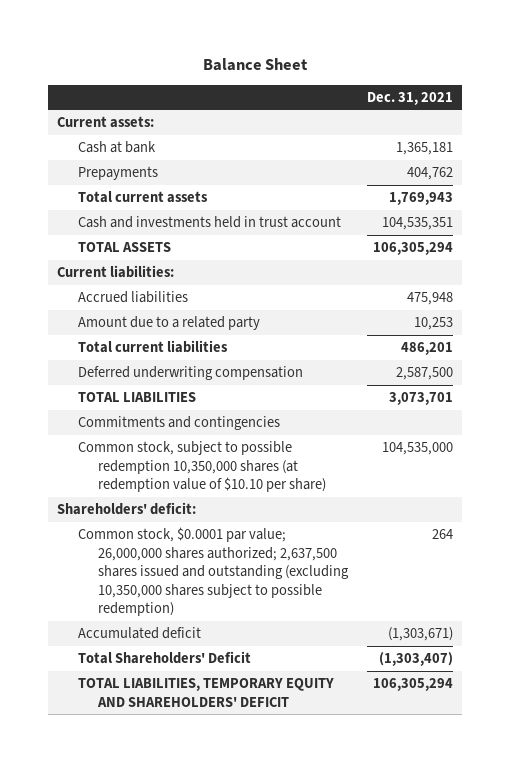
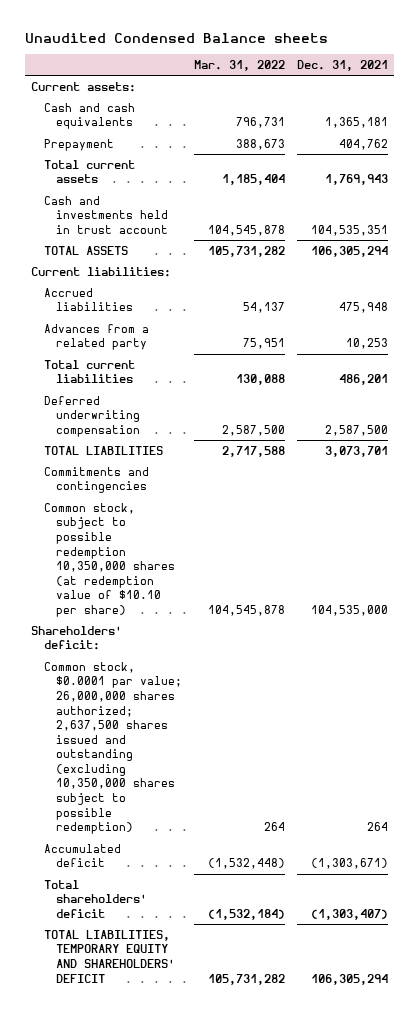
- Balance Sheet
+ Unaudited Condensed Balance sheets
- | Dec. 31, 2021
+ | Mar. 31, 2022 | Dec. 31, 2021
- Cash at bank | 1,365,181
- Prepayments | 404,762
+ Cash and cash equivalents | 796,731 | 1,365,181
+ Prepayment | 388,673 | 404,762
- Amount due to a related party | 10,253
+ Advances from a related party | 75,951 | 10,253
- Total Shareholders' Deficit | (1,303,407)
+ Total shareholders' deficit | (1,532,184) | (1,303,407)

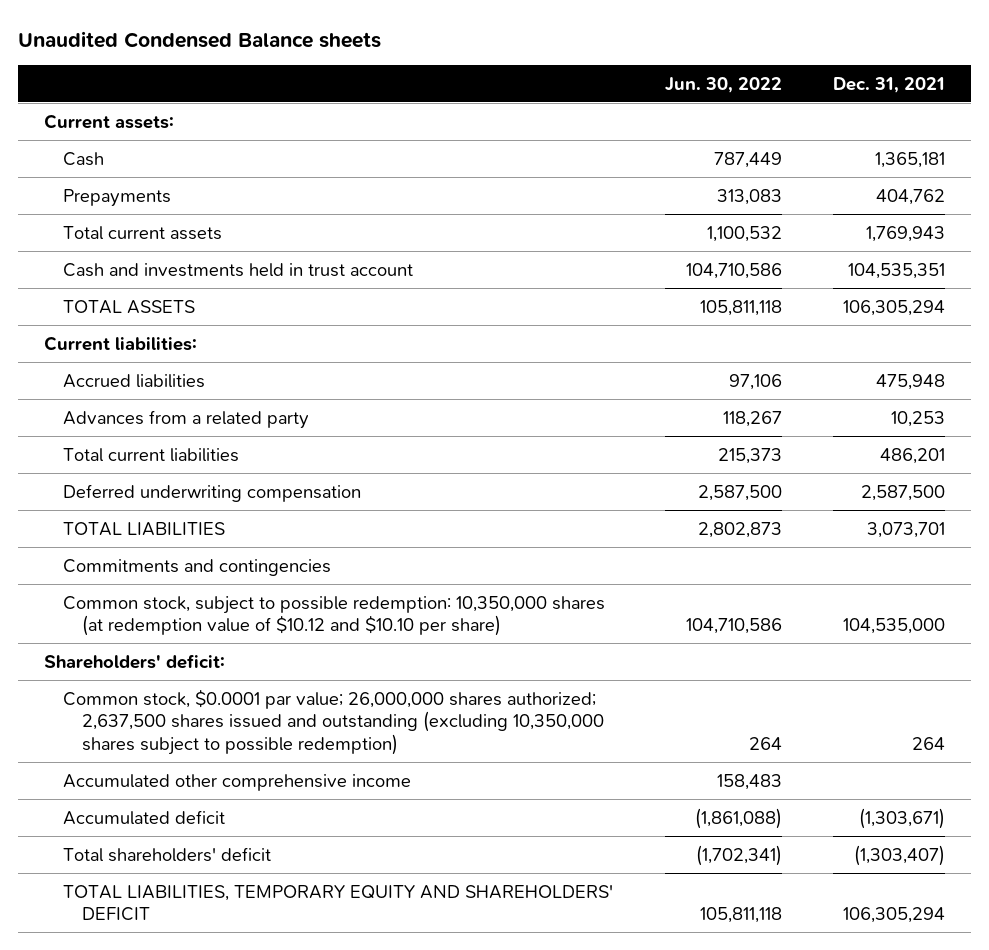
- | Mar. 31, 2022 | Dec. 31, 2021
+ | Jun. 30, 2022 | Dec. 31, 2021
- Cash and cash equivalents | 796,731 | 1,365,181
- Prepayment | 388,673 | 404,762
+ Cash | 787,449 | 1,365,181
+ Prepayments | 313,083 | 404,762
- Common stock, subject to possible redemption 10,350,000 shares (at redemption value of $10.10 per share) | 104,545,878 | 104,535,000
+ Common stock, subject to possible redemption: 10,350,000 shares (at redemption value of $10.12 and $10.10 per share) | 104,710,586 | 104,535,000
+ Accumulated other comprehensive income | 158,483 |

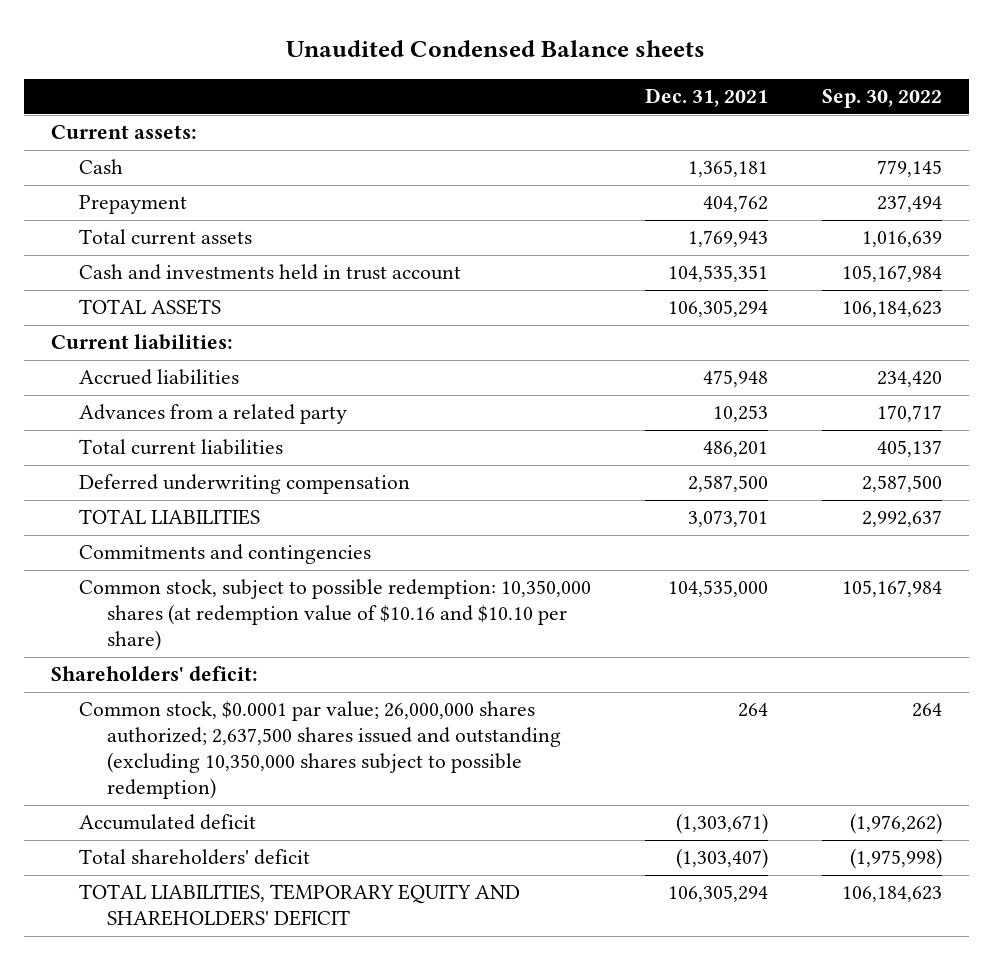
- | Jun. 30, 2022 | Dec. 31, 2021
+ | Dec. 31, 2021 | Sep. 30, 2022
- Prepayments | 313,083 | 404,762
+ Prepayment | 404,762 | 237,494
- Common stock, subject to possible redemption: 10,350,000 shares (at redemption value of $10.12 and $10.10 per share) | 104,710,586 | 104,535,000
+ Common stock, subject to possible redemption: 10,350,000 shares (at redemption value of $10.16 and $10.10 per share) | 104,535,000 | 105,167,984
- Accumulated other comprehensive income | 158,483 |

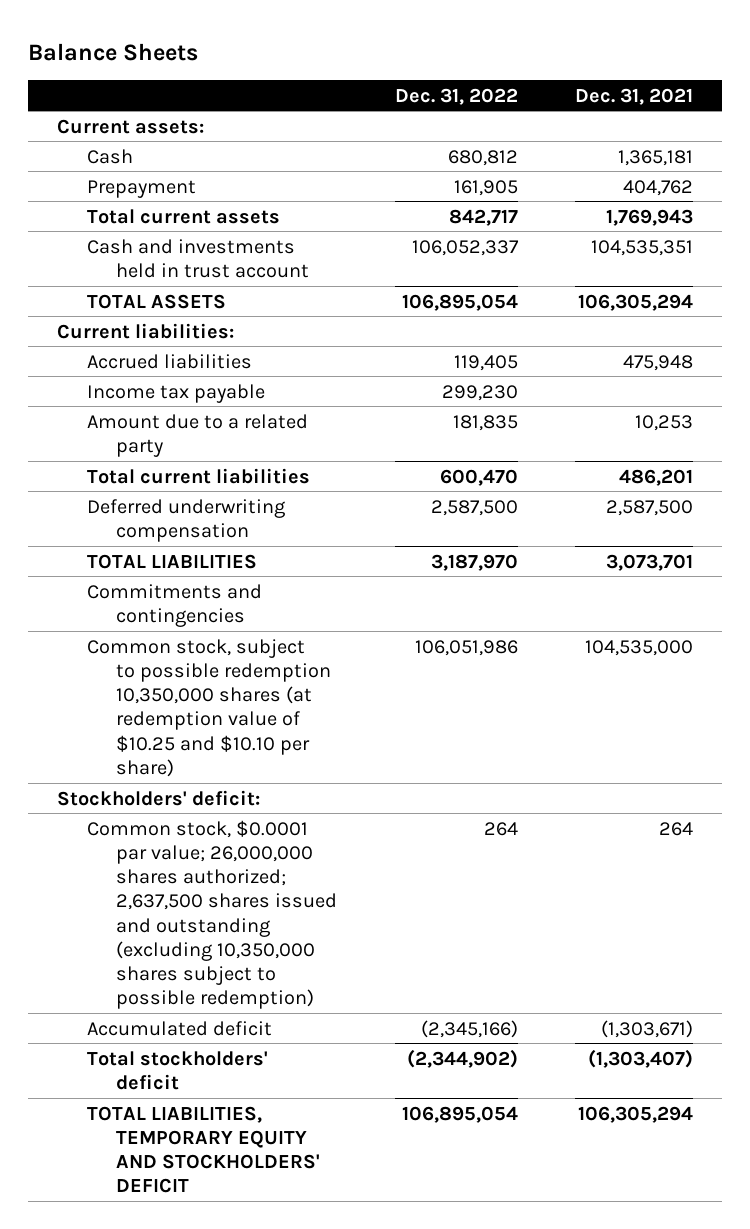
- Unaudited Condensed Balance sheets
+ Balance Sheets
- | Dec. 31, 2021 | Sep. 30, 2022
+ | Dec. 31, 2022 | Dec. 31, 2021
- Advances from a related party | 10,253 | 170,717
+ Income tax payable | 299,230 |
+ Amount due to a related party | 181,835 | 10,253
- Common stock, subject to possible redemption: 10,350,000 shares (at redemption value of $10.16 and $10.10 per share) | 104,535,000 | 105,167,984
- Shareholders' deficit:
+ Common stock, subject to possible redemption 10,350,000 shares (at redemption value of $10.25 and $10.10 per share) | 106,051,986 | 104,535,000
+ Stockholders' deficit:
- Total shareholders' deficit | (1,303,407) | (1,975,998)
- TOTAL LIABILITIES, TEMPORARY EQUITY AND SHAREHOLDERS' DEFICIT | 106,305,294 | 106,184,623
+ Total stockholders' deficit | (2,344,902) | (1,303,407)
+ TOTAL LIABILITIES, TEMPORARY EQUITY AND STOCKHOLDERS' DEFICIT | 106,895,054 | 106,305,294

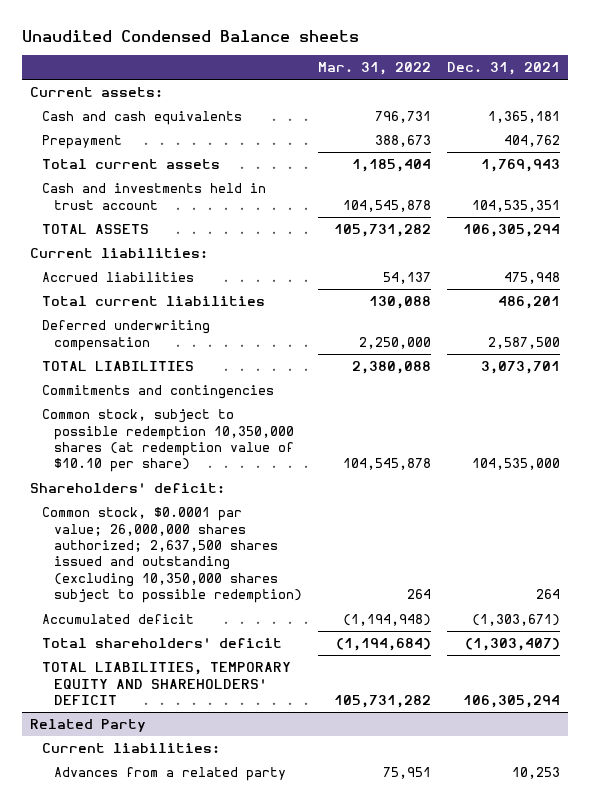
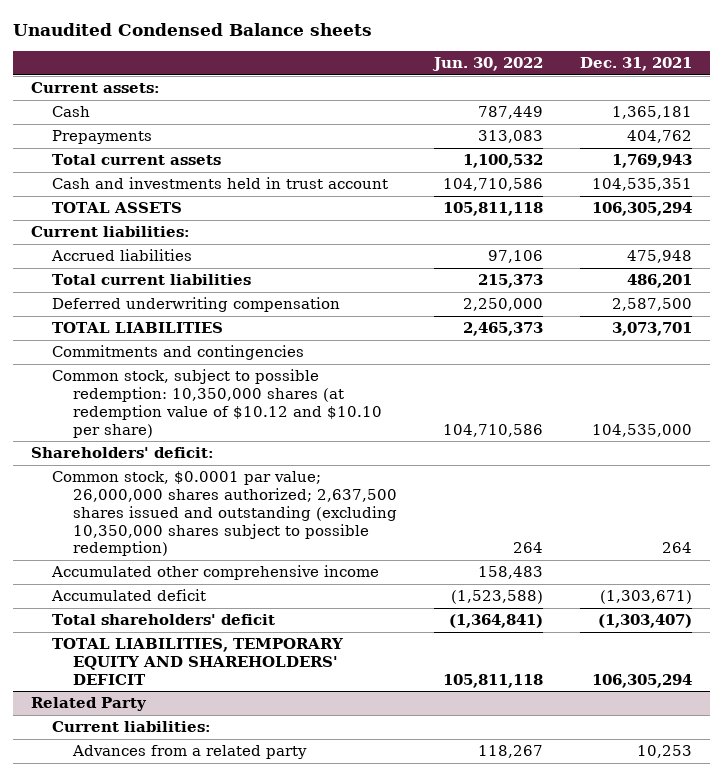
- | Mar. 31, 2022 | Dec. 31, 2021
+ | Jun. 30, 2022 | Dec. 31, 2021
- Cash and cash equivalents | 796,731 | 1,365,181
- Prepayment | 388,673 | 404,762
+ Cash | 787,449 | 1,365,181
+ Prepayments | 313,083 | 404,762
- Common stock, subject to possible redemption 10,350,000 shares (at redemption value of $10.10 per share) | 104,545,878 | 104,535,000
+ Common stock, subject to possible redemption: 10,350,000 shares (at redemption value of $10.12 and $10.10 per share) | 104,710,586 | 104,535,000
+ Accumulated other comprehensive income | 158,483 |

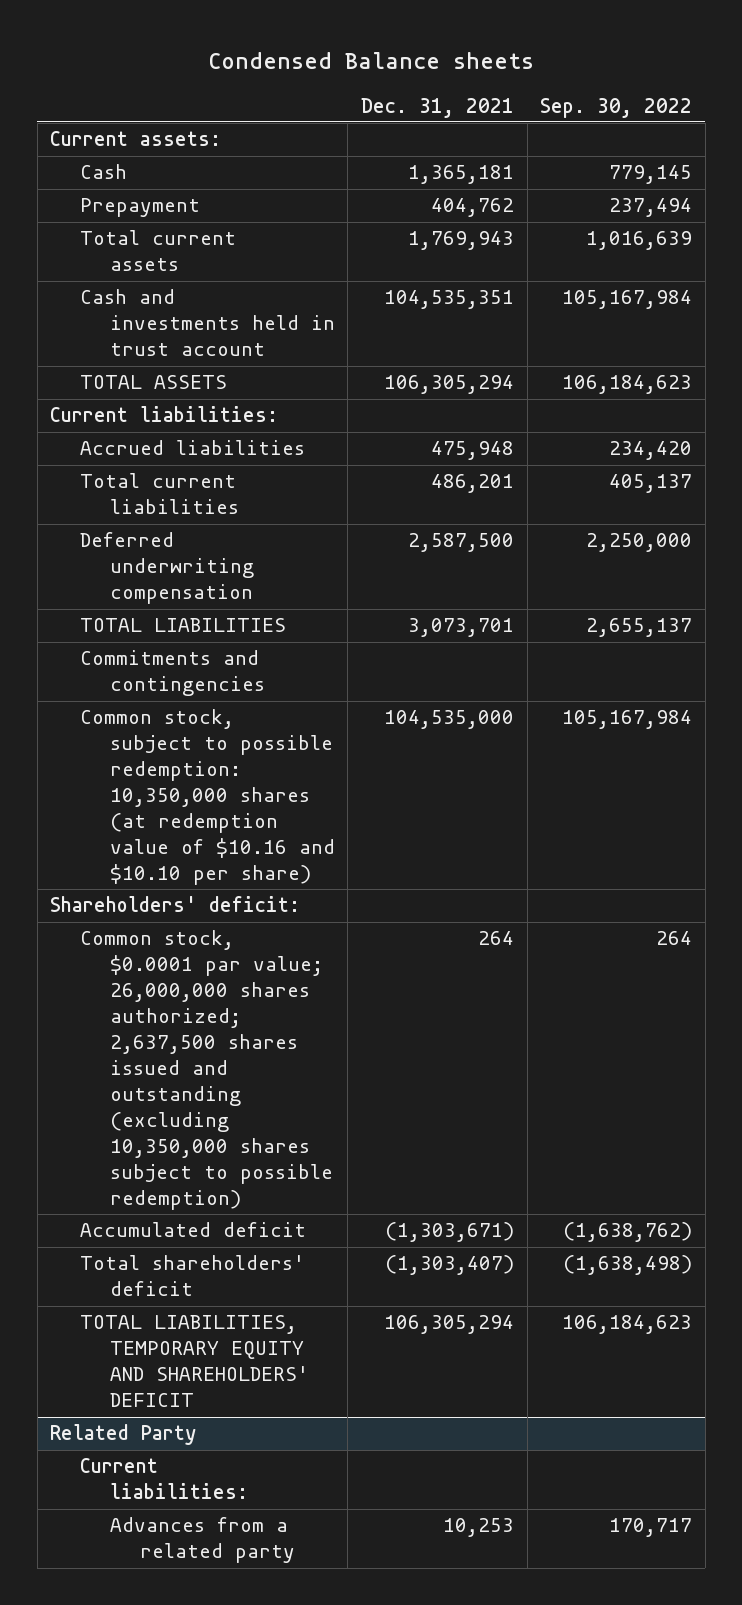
- Unaudited Condensed Balance sheets
+ Condensed Balance sheets
- | Jun. 30, 2022 | Dec. 31, 2021
+ | Dec. 31, 2021 | Sep. 30, 2022
- Prepayments | 313,083 | 404,762
+ Prepayment | 404,762 | 237,494
- Common stock, subject to possible redemption: 10,350,000 shares (at redemption value of $10.12 and $10.10 per share) | 104,710,586 | 104,535,000
+ Common stock, subject to possible redemption: 10,350,000 shares (at redemption value of $10.16 and $10.10 per share) | 104,535,000 | 105,167,984
- Accumulated other comprehensive income | 158,483 |

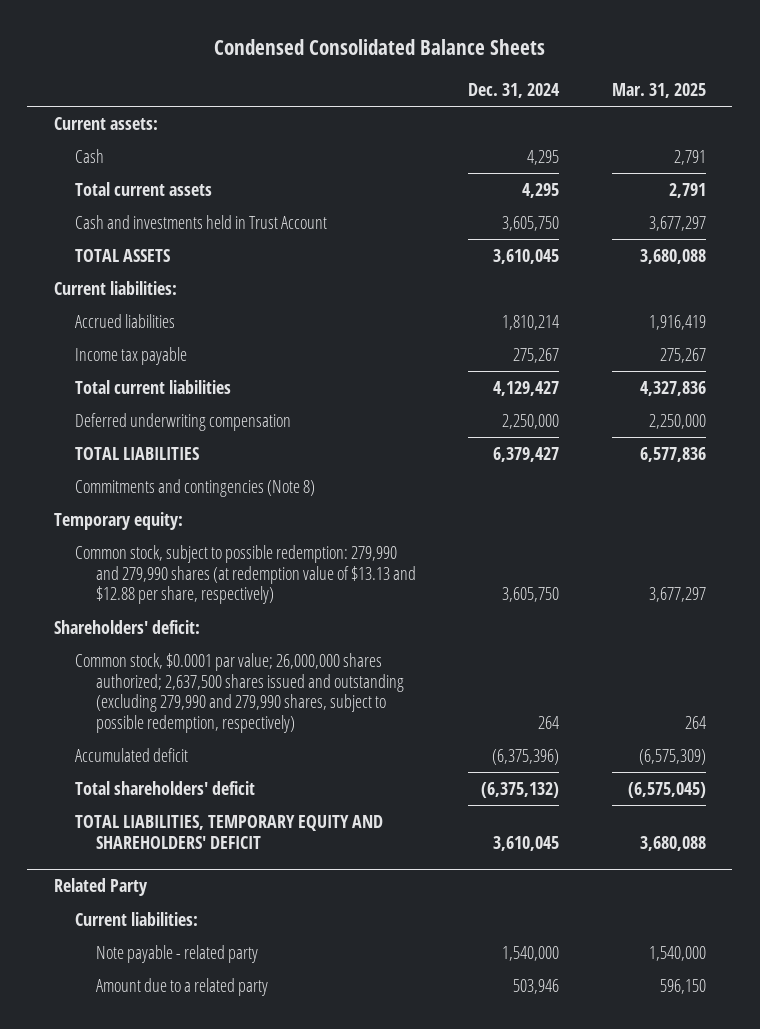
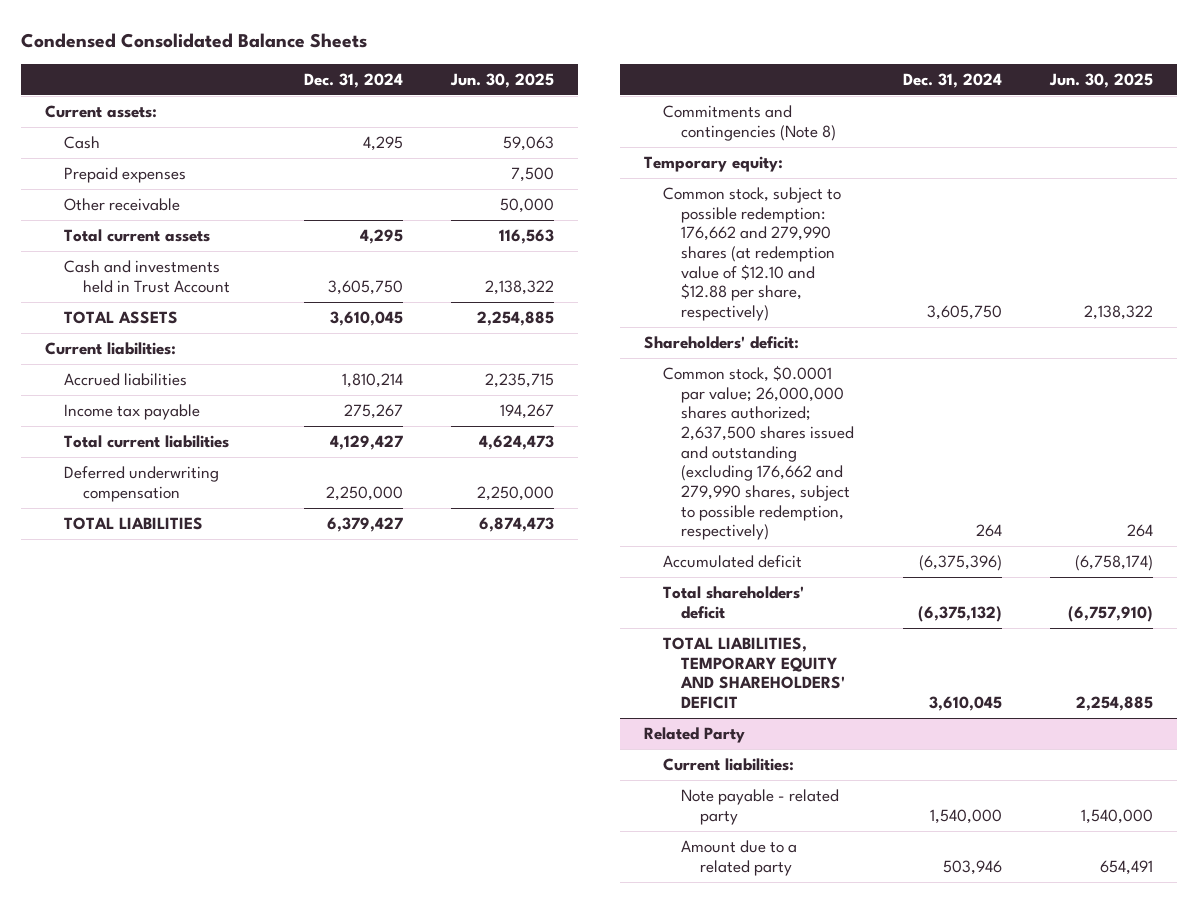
- | Dec. 31, 2024 | Mar. 31, 2025
+ | Dec. 31, 2024 | Jun. 30, 2025
+ Prepaid expenses | | 7,500
+ Other receivable | | 50,000
- Common stock, subject to possible redemption: 279,990 and 279,990 shares (at redemption value of $13.13 and $12.88 per share, respectively) | 3,605,750 | 3,677,297
+ Common stock, subject to possible redemption: 176,662 and 279,990 shares (at redemption value of $12.10 and $12.88 per share, respectively) | 3,605,750 | 2,138,322
- Common stock, $0.0001 par value; 26,000,000 shares authorized; 2,637,500 shares issued and outstanding (excluding 279,990 and 279,990 shares, subject to possible redemption, respectively) | 264 | 264
+ Common stock, $0.0001 par value; 26,000,000 shares authorized; 2,637,500 shares issued and outstanding (excluding 176,662 and 279,990 shares, subject to possible redemption, respectively) | 264 | 264

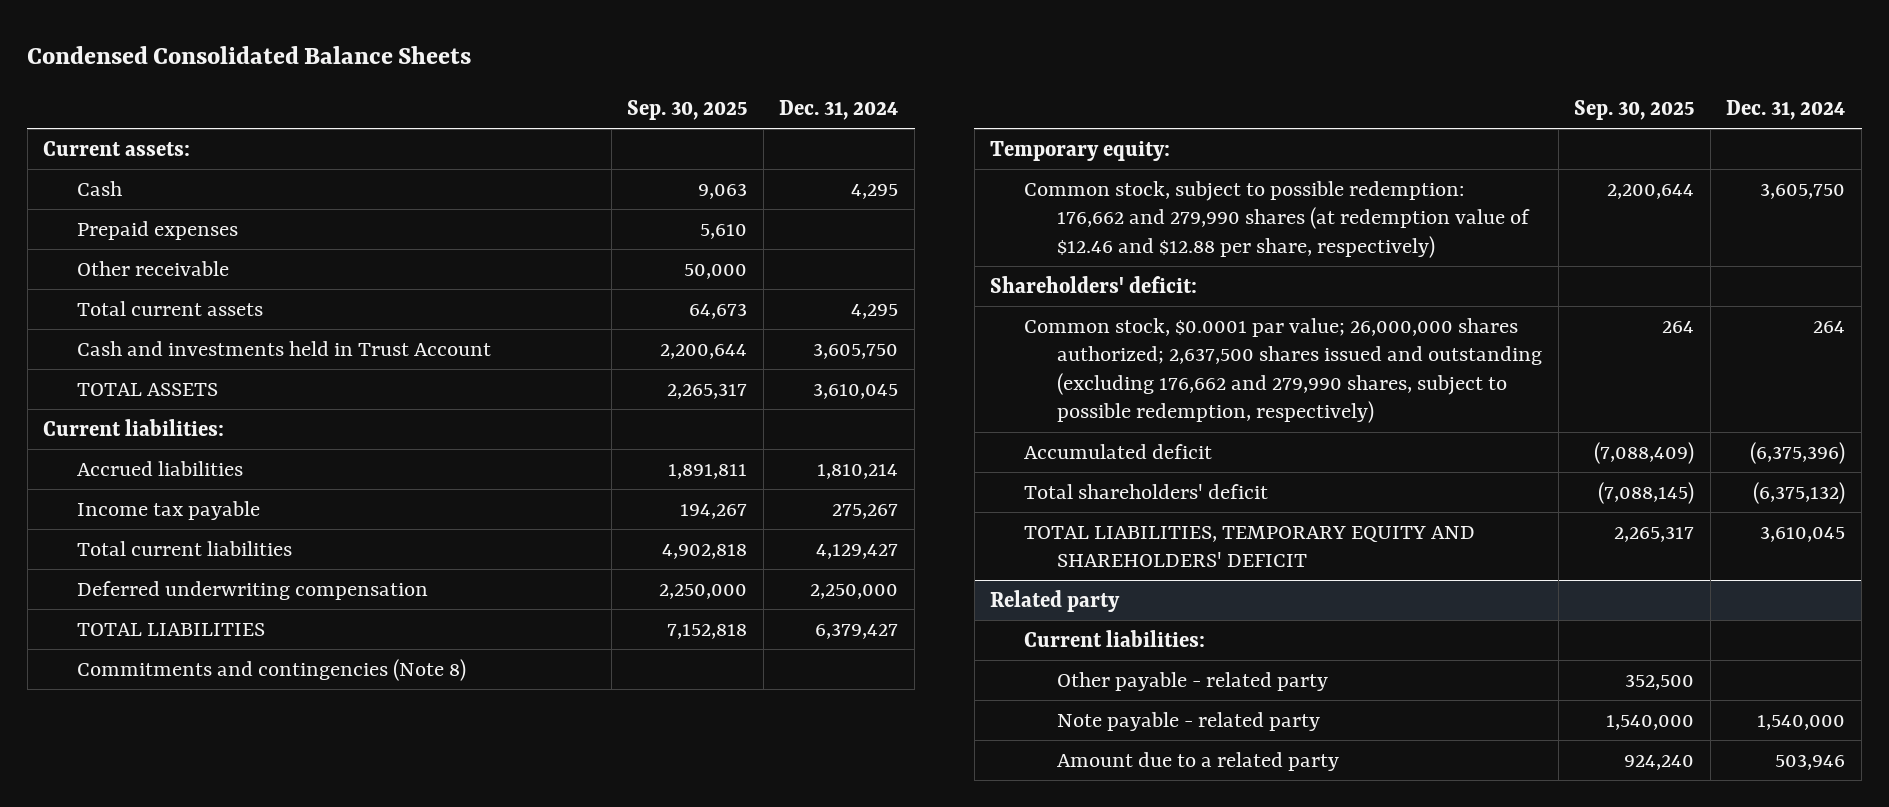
- | Dec. 31, 2024 | Jun. 30, 2025
+ | Sep. 30, 2025 | Dec. 31, 2024
- Common stock, subject to possible redemption: 176,662 and 279,990 shares (at redemption value of $12.10 and $12.88 per share, respectively) | 3,605,750 | 2,138,322
+ Common stock, subject to possible redemption: 176,662 and 279,990 shares (at redemption value of $12.46 and $12.88 per share, respectively) | 2,200,644 | 3,605,750
- Related Party
+ Related party
+ Other payable - related party | 352,500 |

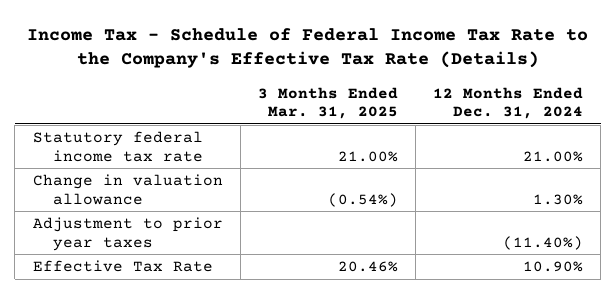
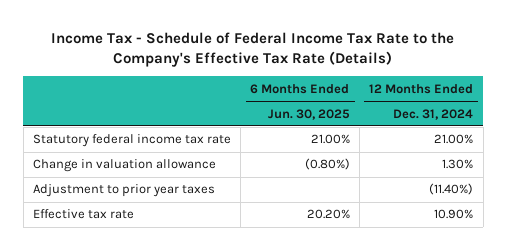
- | 3 Months Ended Mar. 31, 2025 | 12 Months Ended Dec. 31, 2024
+ | 6 Months Ended Jun. 30, 2025 | 12 Months Ended Dec. 31, 2024
- Effective Tax Rate | 20.46% | 10.90%
+ Effective tax rate | 20.20% | 10.90%

